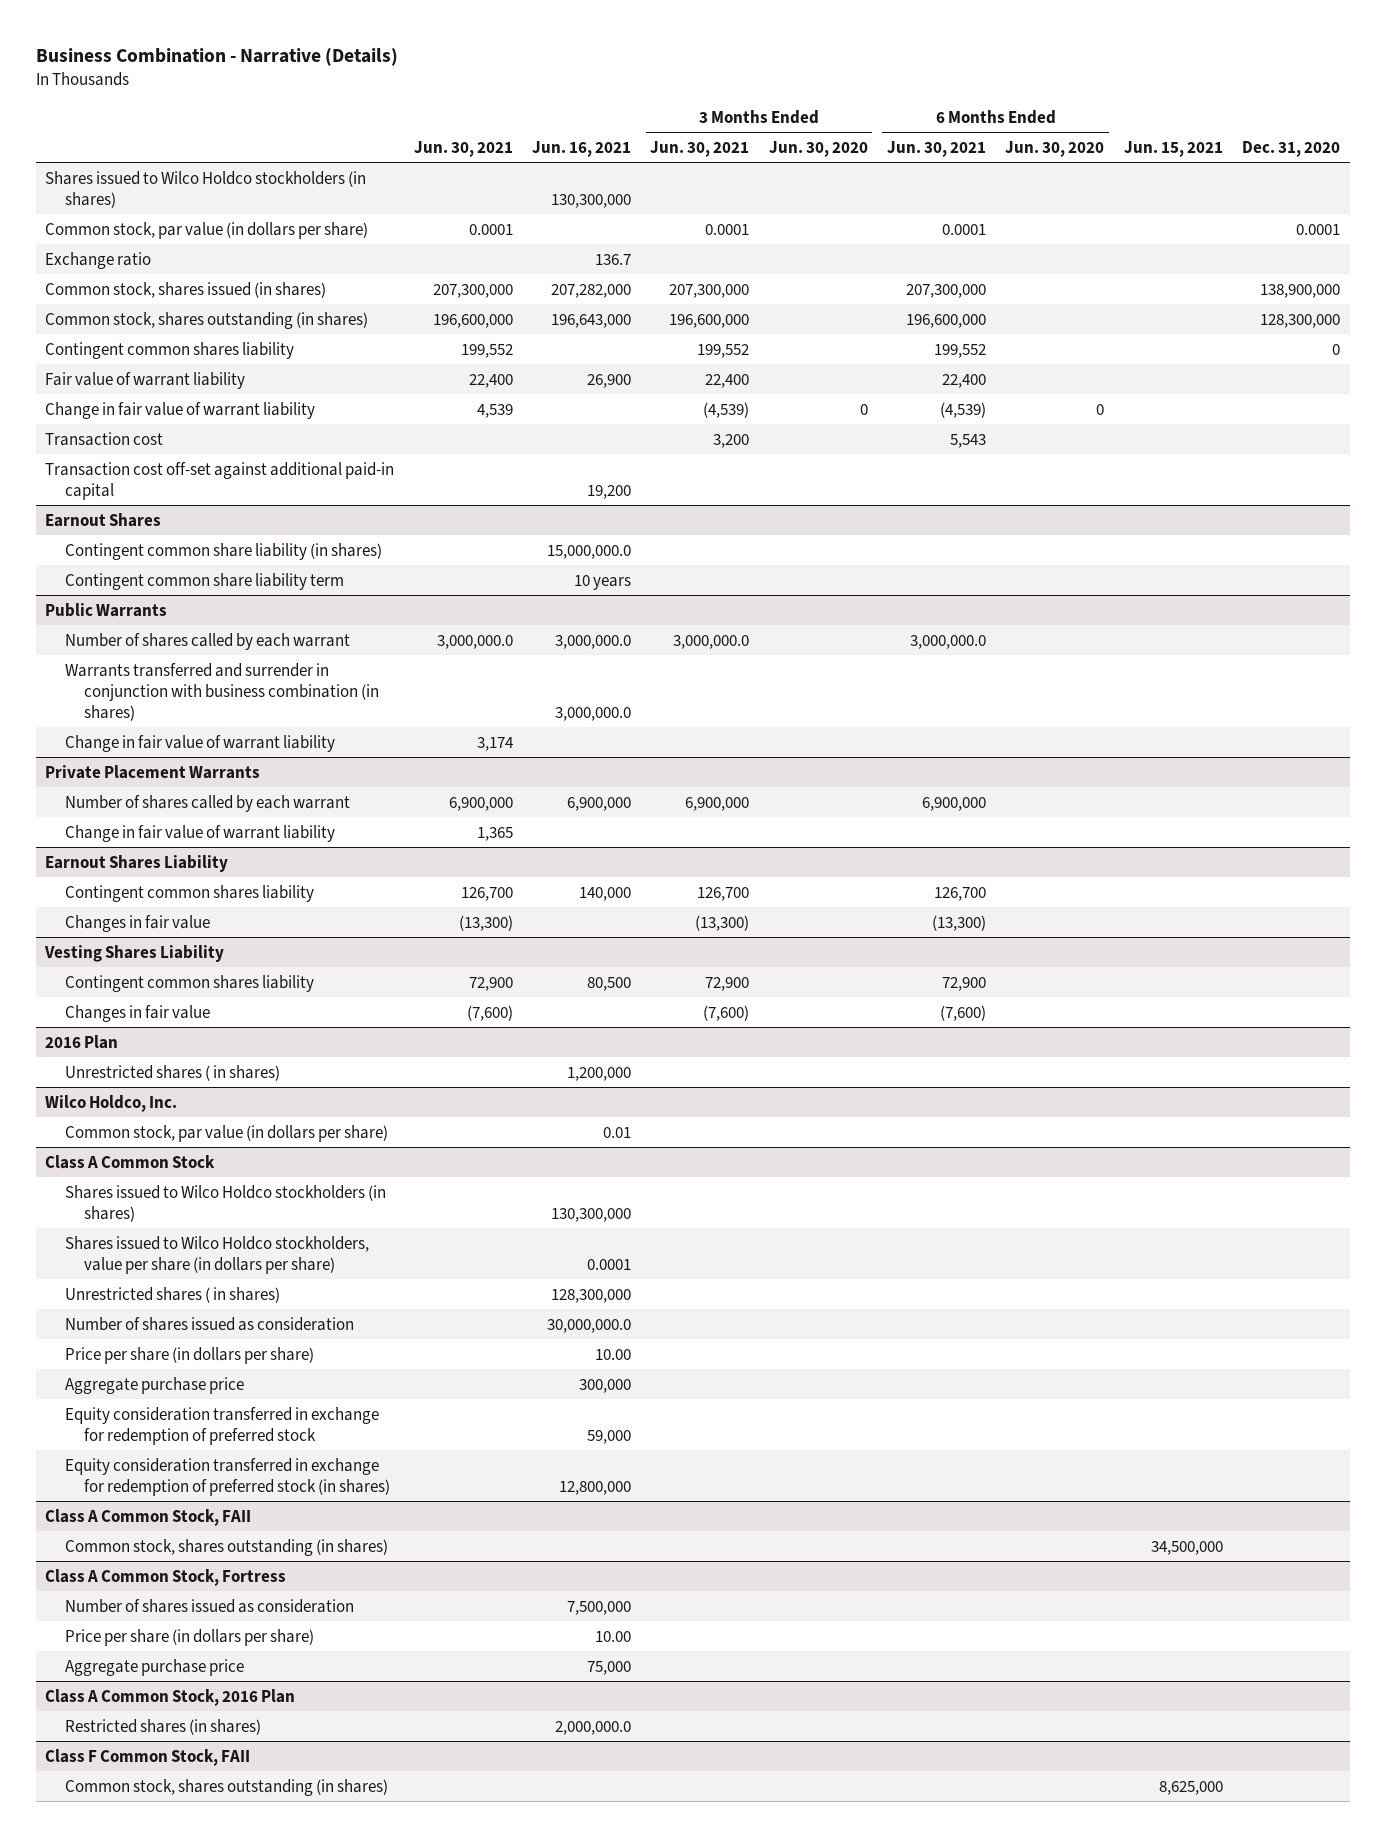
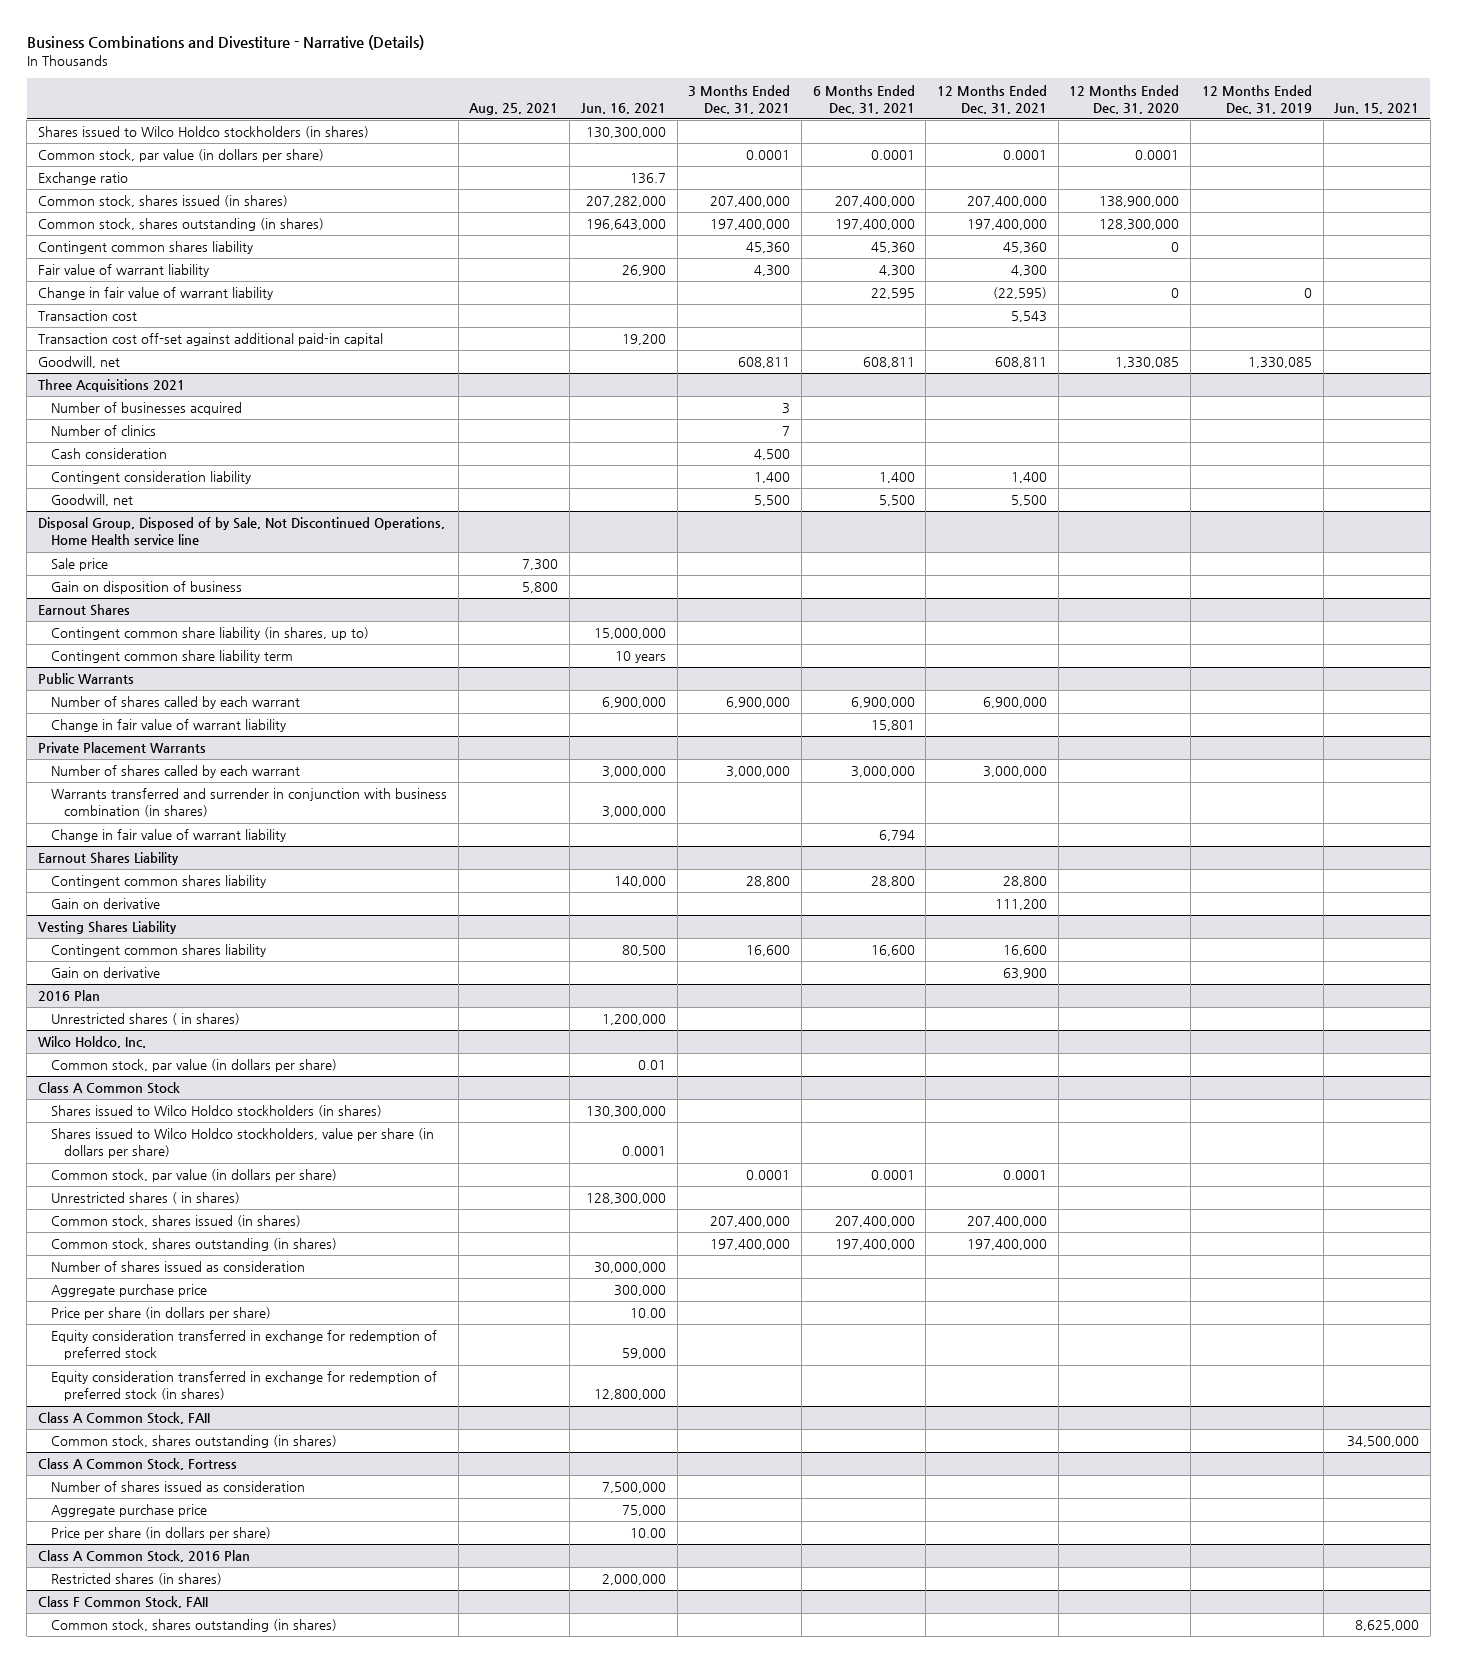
- Business Combination - Narrative (Details)
+ Business Combinations and Divestiture - Narrative (Details)
- | Jun. 30, 2021 | Jun. 16, 2021 | 3 Months Ended Jun. 30, 2021 | 3 Months Ended Jun. 30, 2020 | 6 Months Ended Jun. 30, 2021 | 6 Months Ended Jun. 30, 2020 | Jun. 15, 2021 | Dec. 31, 2020
+ | Aug. 25, 2021 | Jun. 16, 2021 | 3 Months Ended Dec. 31, 2021 | 6 Months Ended Dec. 31, 2021 | 12 Months Ended Dec. 31, 2021 | 12 Months Ended Dec. 31, 2020 | 12 Months Ended Dec. 31, 2019 | Jun. 15, 2021
+ Goodwill, net | | | 608,811 | 608,811 | 608,811 | 1,330,085 | 1,330,085 |
+ Three Acquisitions 2021
+ Number of businesses acquired | | | 3 | | | | |
+ Number of clinics | | | 7 | | | | |
+ Cash consideration | | | 4,500 | | | | |
+ Contingent consideration liability | | | 1,400 | 1,400 | 1,400 | | |
+ Goodwill, net | | | 5,500 | 5,500 | 5,500 | | |
+ Disposal Group, Disposed of by Sale, Not Discontinued Operations, Home Health service line
+ Sale price | 7,300 | | | | | | |
+ Gain on disposition of business | 5,800 | | | | | | |
@ Earnout Shares
- Contingent common share liability (in shares) | | 15,000,000.0 | | | | | |
+ Contingent common share liability (in shares, up to) | | 15,000,000 | | | | | |
@ Public Warrants
- Number of shares called by each warrant | 3,000,000.0 | 3,000,000.0 | 3,000,000.0 | | 3,000,000.0 | | |
- Warrants transferred and surrender in conjunction with business combination (in shares) | | 3,000,000.0 | | | | | |
+ Number of shares called by each warrant | | 6,900,000 | 6,900,000 | 6,900,000 | 6,900,000 | | |
@ Private Placement Warrants
- Number of shares called by each warrant | 6,900,000 | 6,900,000 | 6,900,000 | | 6,900,000 | | |
+ Number of shares called by each warrant | | 3,000,000 | 3,000,000 | 3,000,000 | 3,000,000 | | |
+ Warrants transferred and surrender in conjunction with business combination (in shares) | | 3,000,000 | | | | | |
@ Earnout Shares Liability
- Changes in fair value | (13,300) | | (13,300) | | (13,300) | | |
+ Gain on derivative | | | | | 111,200 | | |
@ Vesting Shares Liability
- Changes in fair value | (7,600) | | (7,600) | | (7,600) | | |
+ Gain on derivative | | | | | 63,900 | | |
@ Class A Common Stock
+ Common stock, par value (in dollars per share) | | | 0.0001 | 0.0001 | 0.0001 | | |
- Number of shares issued as consideration | | 30,000,000.0 | | | | | |
+ Common stock, shares issued (in shares) | | | 207,400,000 | 207,400,000 | 207,400,000 | | |
+ Common stock, shares outstanding (in shares) | | | 197,400,000 | 197,400,000 | 197,400,000 | | |
+ Number of shares issued as consideration | | 30,000,000 | | | | | |
moved down: Price per share (in dollars per share) | | 10.00 | | | | | |
@ Class A Common Stock, Fortress
moved down: Price per share (in dollars per share) | | 10.00 | | | | | |
@ Class A Common Stock, 2016 Plan
- Restricted shares (in shares) | | 2,000,000.0 | | | | | |
+ Restricted shares (in shares) | | 2,000,000 | | | | | |

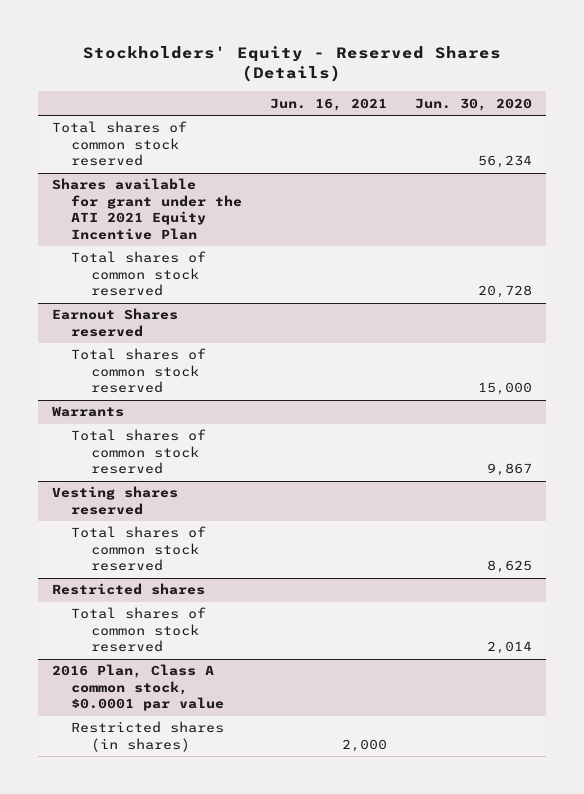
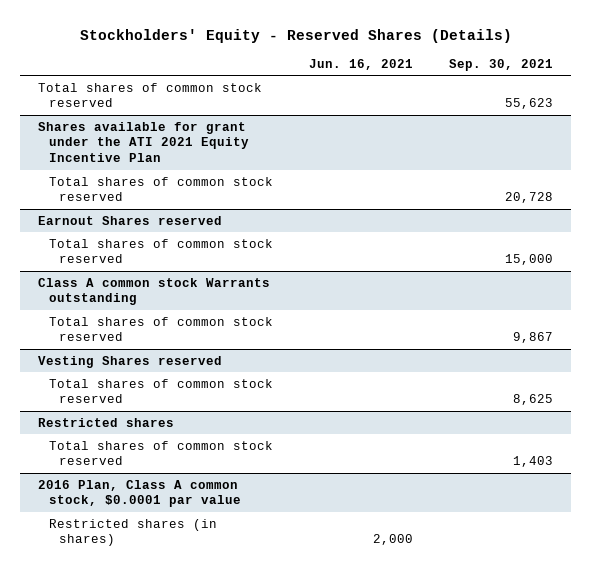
- | Jun. 16, 2021 | Jun. 30, 2020
+ | Jun. 16, 2021 | Sep. 30, 2021
- Warrants
+ Class A common stock Warrants outstanding
- Vesting shares reserved
+ Vesting Shares reserved

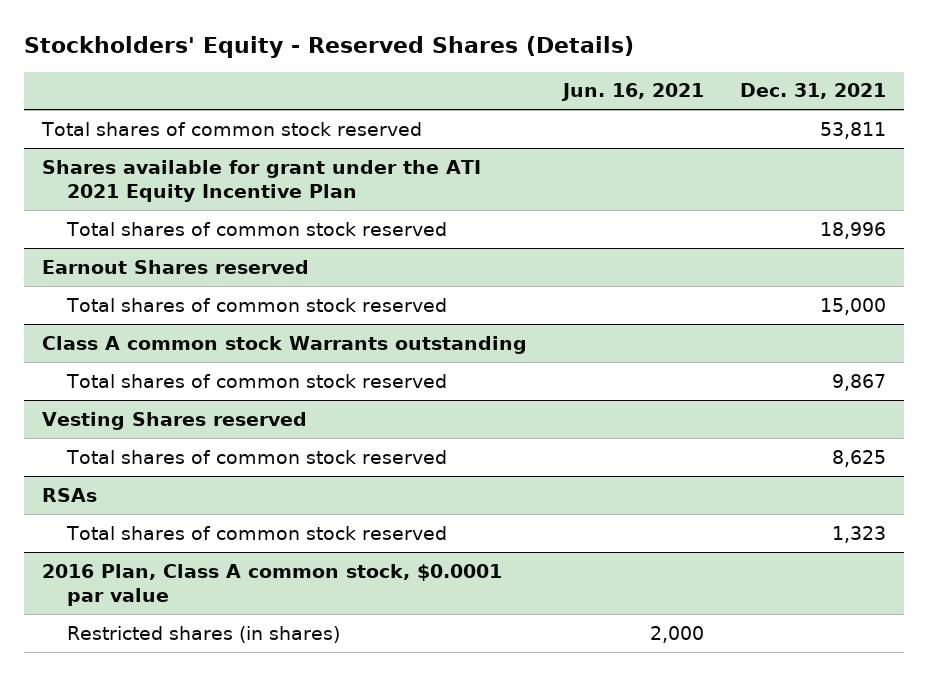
- | Jun. 16, 2021 | Sep. 30, 2021
+ | Jun. 16, 2021 | Dec. 31, 2021
- Restricted shares
+ RSAs

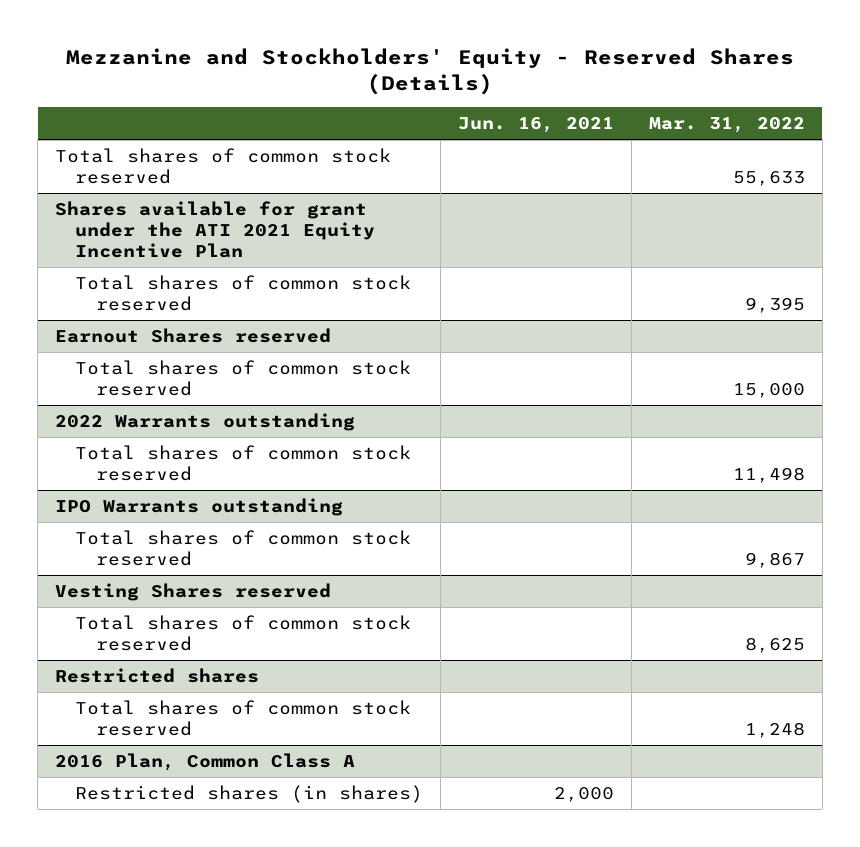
- Stockholders' Equity - Reserved Shares (Details)
+ Mezzanine and Stockholders' Equity - Reserved Shares (Details)
- | Jun. 16, 2021 | Dec. 31, 2021
+ | Jun. 16, 2021 | Mar. 31, 2022
- Class A common stock Warrants outstanding
+ 2022 Warrants outstanding
+ Total shares of common stock reserved | | 11,498
+ IPO Warrants outstanding
- RSAs
+ Restricted shares
- 2016 Plan, Class A common stock, $0.0001 par value
+ 2016 Plan, Common Class A

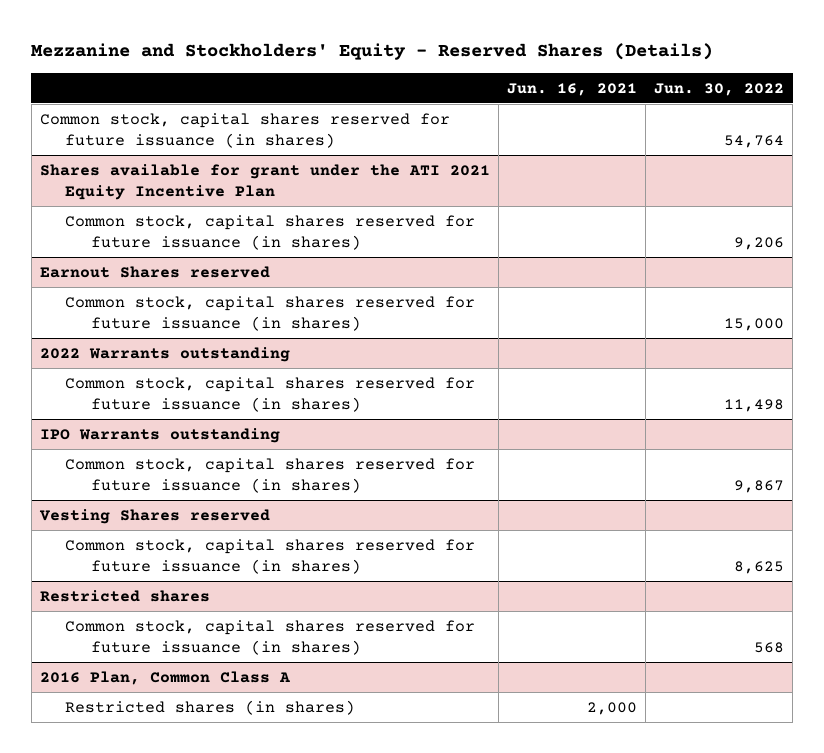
- | Jun. 16, 2021 | Mar. 31, 2022
+ | Jun. 16, 2021 | Jun. 30, 2022
- Total shares of common stock reserved | | 55,633
+ Common stock, capital shares reserved for future issuance (in shares) | | 54,764
@ Shares available for grant under the ATI 2021 Equity Incentive Plan
- Total shares of common stock reserved | | 9,395
+ Common stock, capital shares reserved for future issuance (in shares) | | 9,206
@ Earnout Shares reserved
- Total shares of common stock reserved | | 15,000
+ Common stock, capital shares reserved for future issuance (in shares) | | 15,000
@ 2022 Warrants outstanding
- Total shares of common stock reserved | | 11,498
+ Common stock, capital shares reserved for future issuance (in shares) | | 11,498
@ IPO Warrants outstanding
- Total shares of common stock reserved | | 9,867
+ Common stock, capital shares reserved for future issuance (in shares) | | 9,867
@ Vesting Shares reserved
- Total shares of common stock reserved | | 8,625
+ Common stock, capital shares reserved for future issuance (in shares) | | 8,625
@ Restricted shares
- Total shares of common stock reserved | | 1,248
+ Common stock, capital shares reserved for future issuance (in shares) | | 568

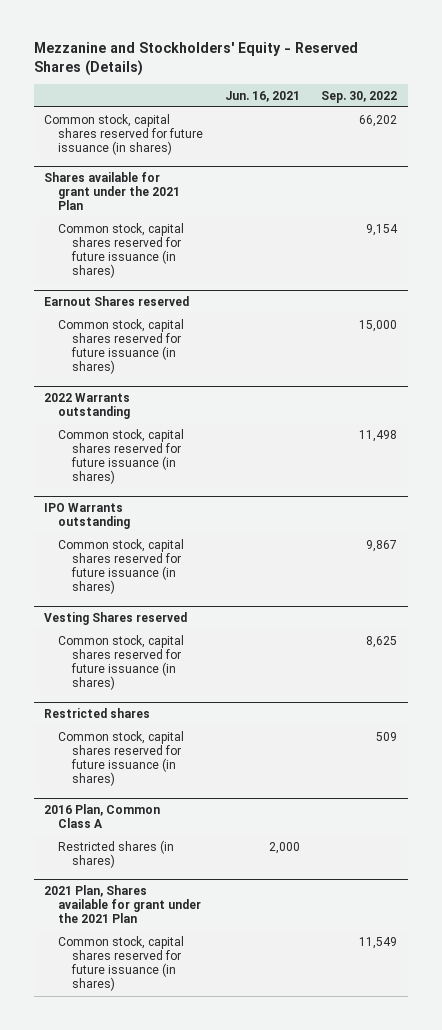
- | Jun. 16, 2021 | Jun. 30, 2022
+ | Jun. 16, 2021 | Sep. 30, 2022
- Shares available for grant under the ATI 2021 Equity Incentive Plan
+ Shares available for grant under the 2021 Plan
+ 2021 Plan, Shares available for grant under the 2021 Plan
+ Common stock, capital shares reserved for future issuance (in shares) | | 11,549

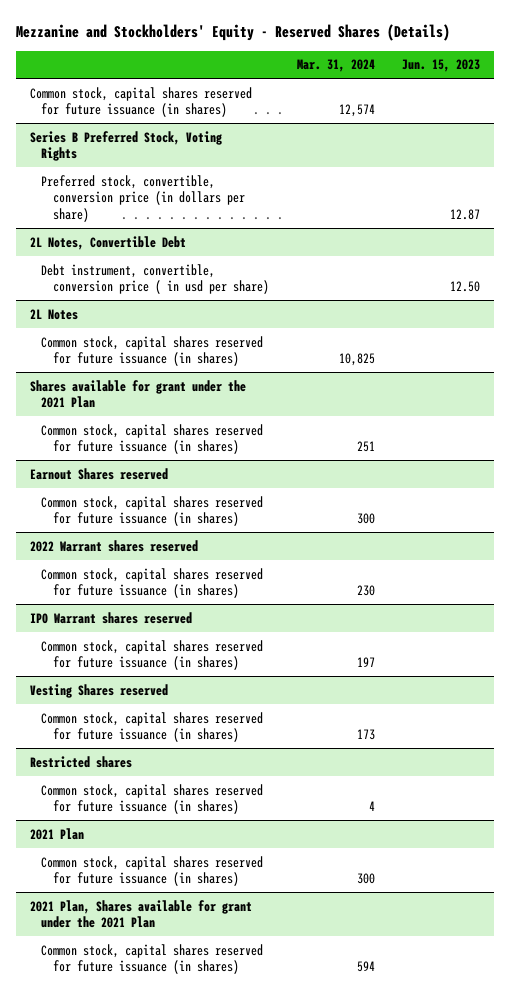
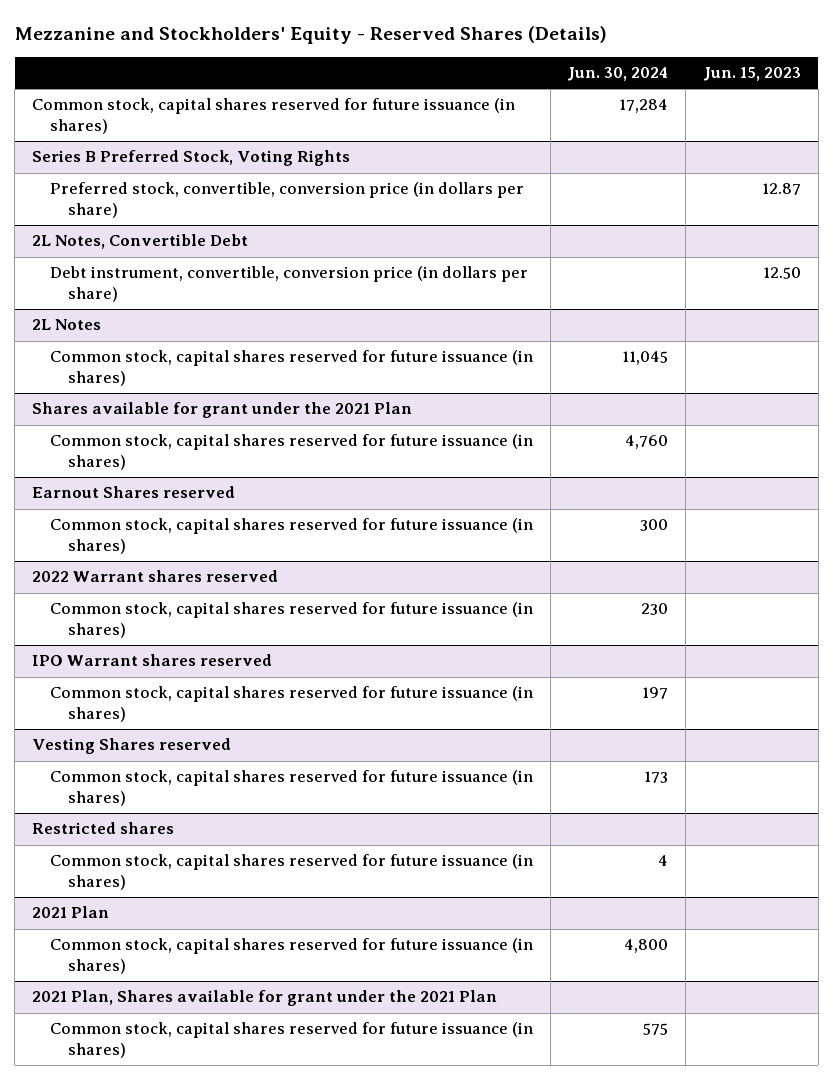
- | Mar. 31, 2024 | Jun. 15, 2023
+ | Jun. 30, 2024 | Jun. 15, 2023
@ 2L Notes, Convertible Debt
- Debt instrument, convertible, conversion price ( in usd per share) | | 12.50
+ Debt instrument, convertible, conversion price (in dollars per share) | | 12.50

